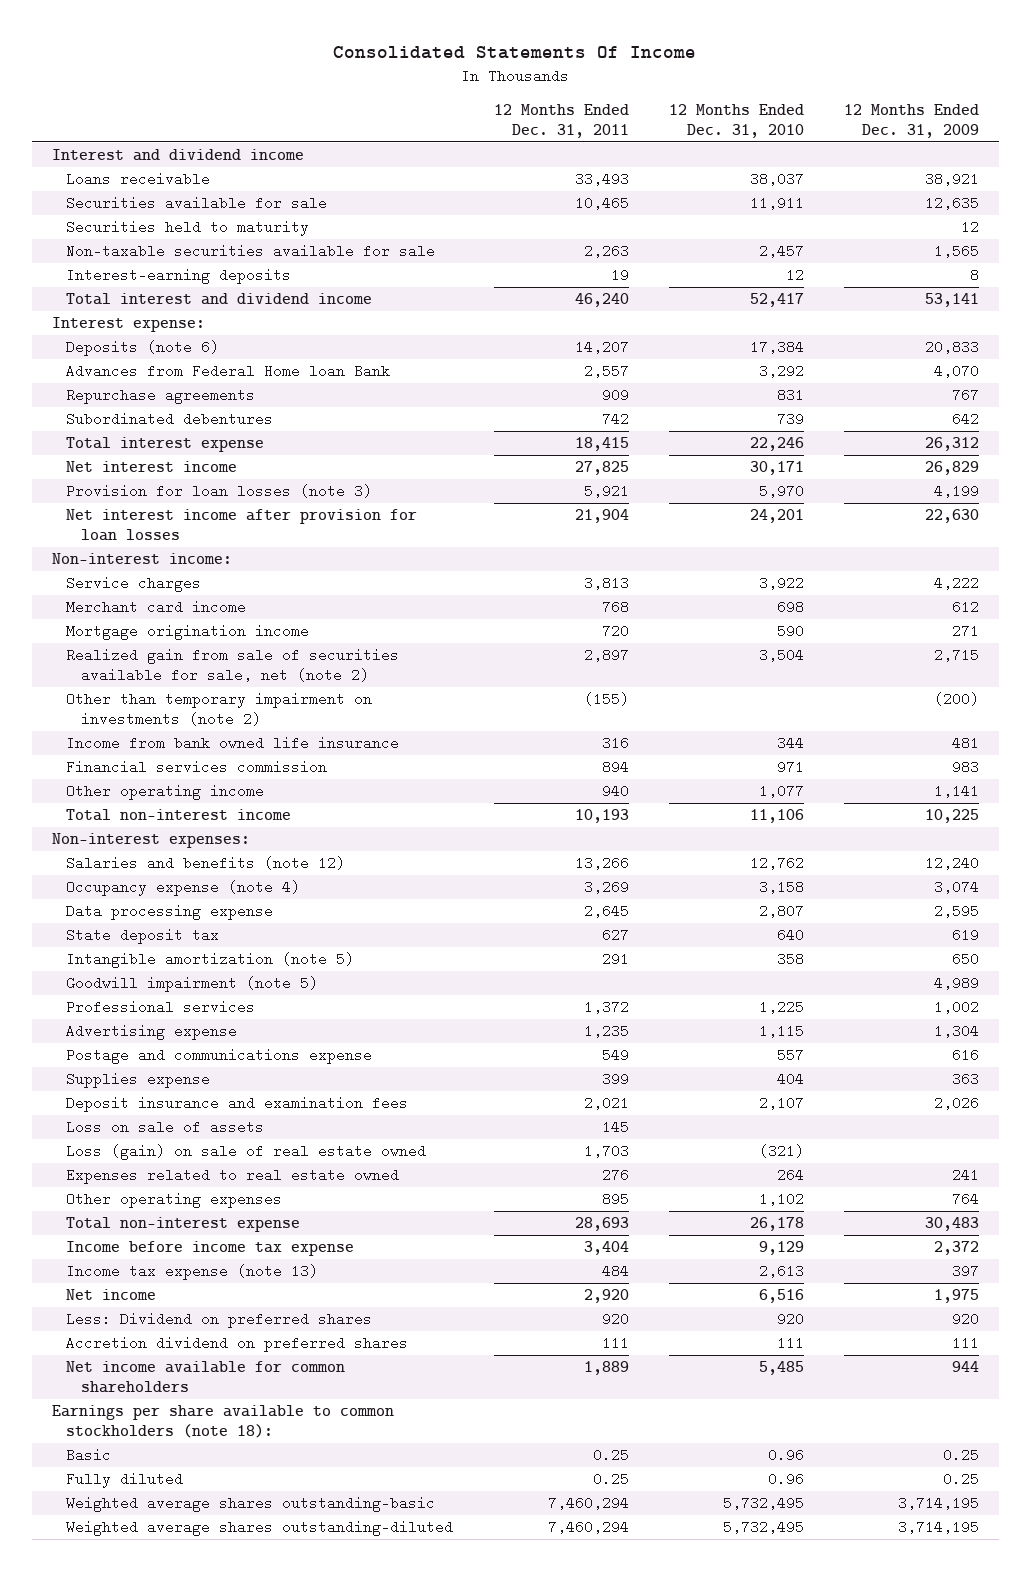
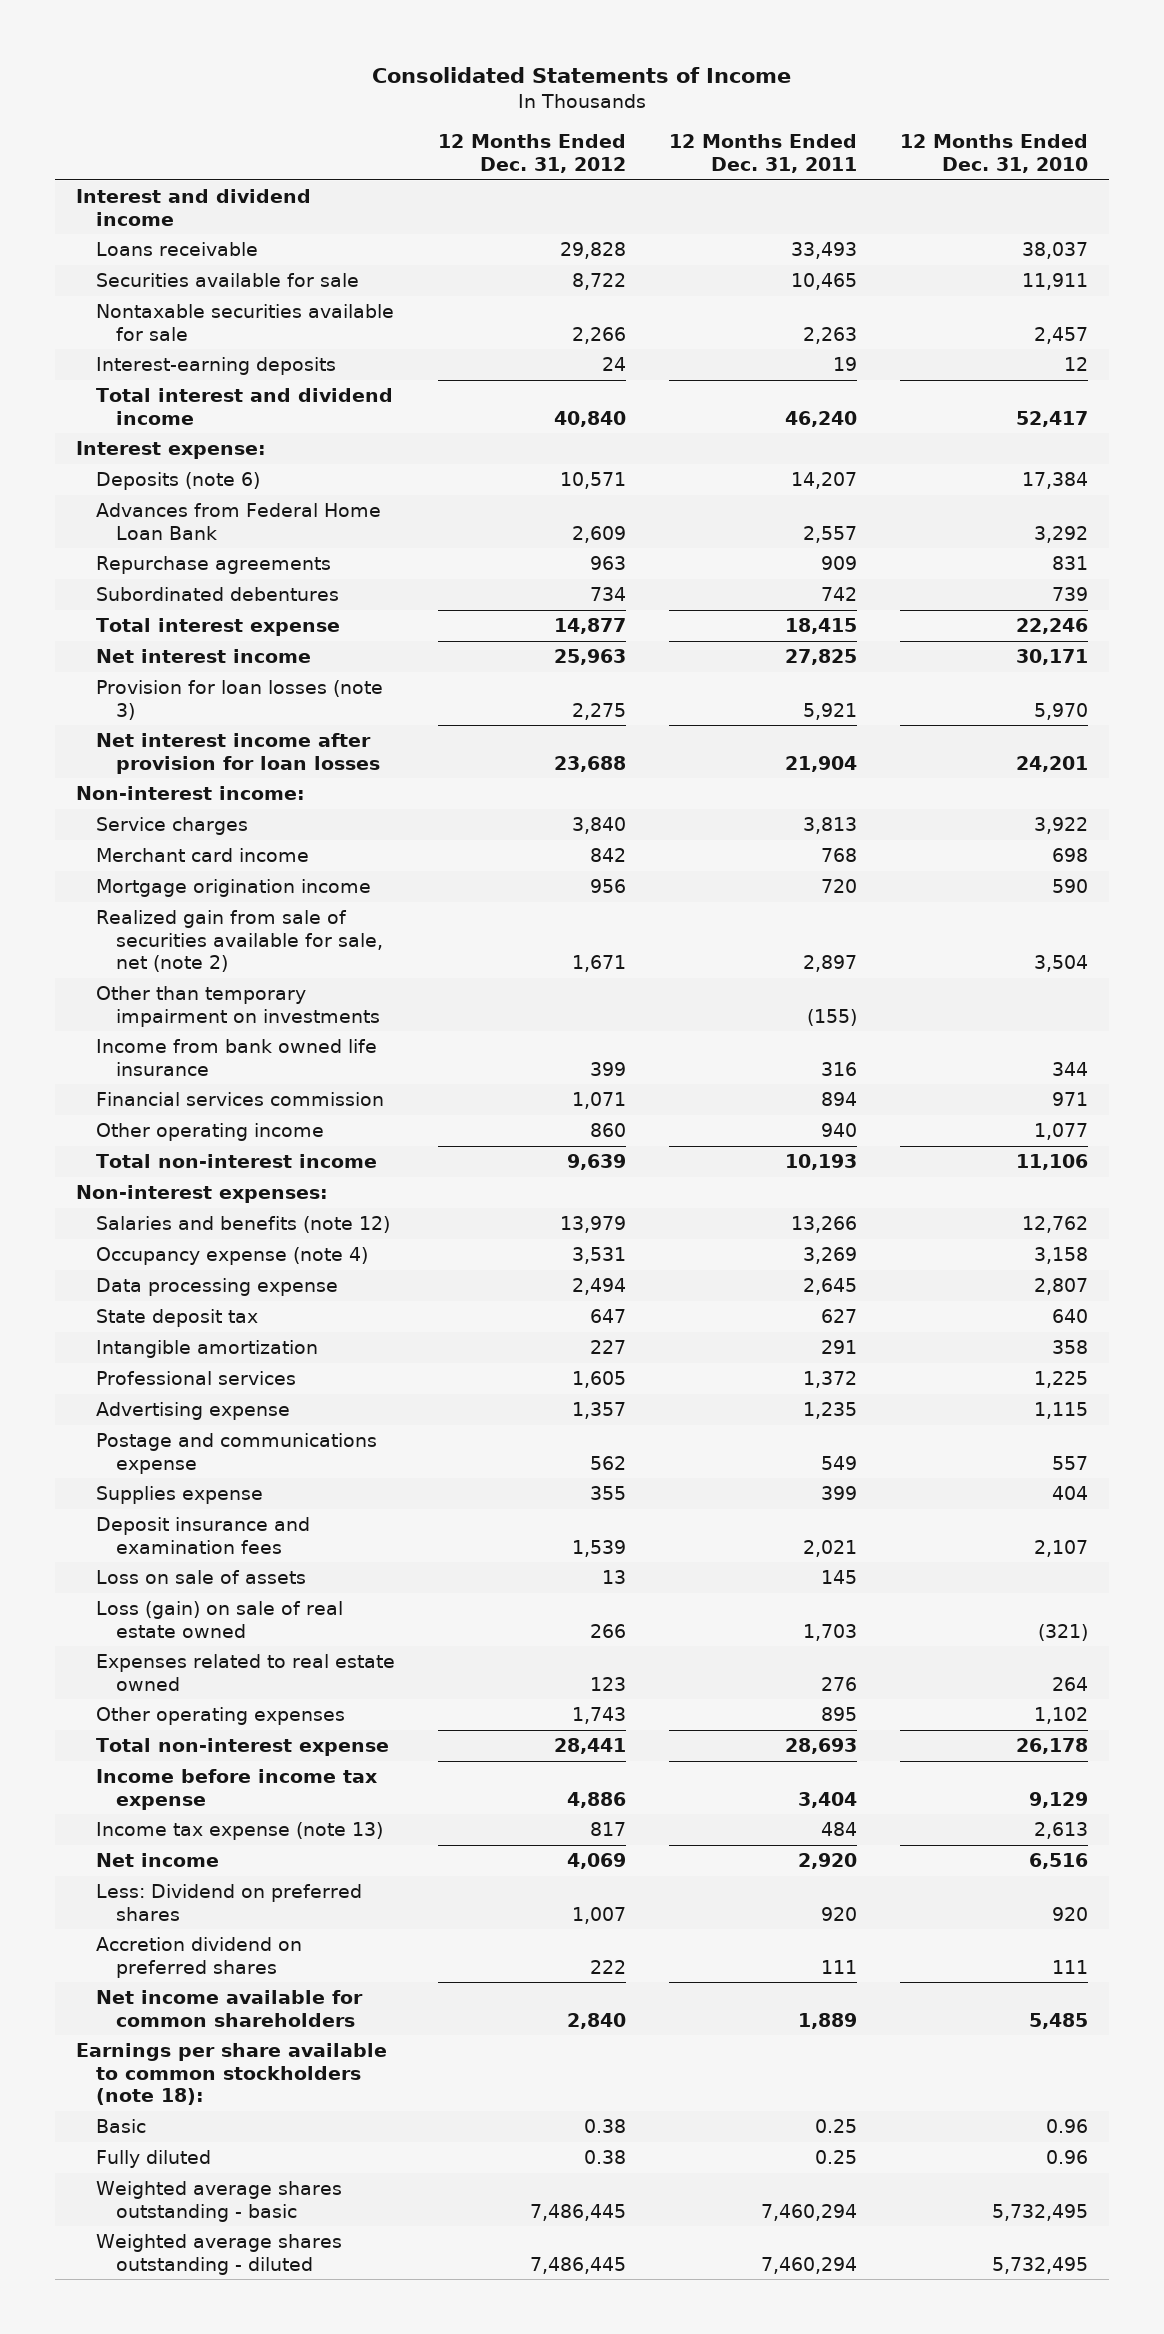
- Consolidated Statements Of Income
+ Consolidated Statements of Income
- | 12 Months Ended Dec. 31, 2011 | 12 Months Ended Dec. 31, 2010 | 12 Months Ended Dec. 31, 2009
+ | 12 Months Ended Dec. 31, 2012 | 12 Months Ended Dec. 31, 2011 | 12 Months Ended Dec. 31, 2010
- Securities held to maturity | | | 12
- Non-taxable securities available for sale | 2,263 | 2,457 | 1,565
+ Nontaxable securities available for sale | 2,266 | 2,263 | 2,457
- Advances from Federal Home loan Bank | 2,557 | 3,292 | 4,070
+ Advances from Federal Home Loan Bank | 2,609 | 2,557 | 3,292
- Other than temporary impairment on investments (note 2) | (155) | | (200)
+ Other than temporary impairment on investments | | (155) |
- Intangible amortization (note 5) | 291 | 358 | 650
- Goodwill impairment (note 5) | | | 4,989
+ Intangible amortization | 227 | 291 | 358
- Weighted average shares outstanding-basic | 7,460,294 | 5,732,495 | 3,714,195
- Weighted average shares outstanding-diluted | 7,460,294 | 5,732,495 | 3,714,195
+ Weighted average shares outstanding - basic | 7,486,445 | 7,460,294 | 5,732,495
+ Weighted average shares outstanding - diluted | 7,486,445 | 7,460,294 | 5,732,495

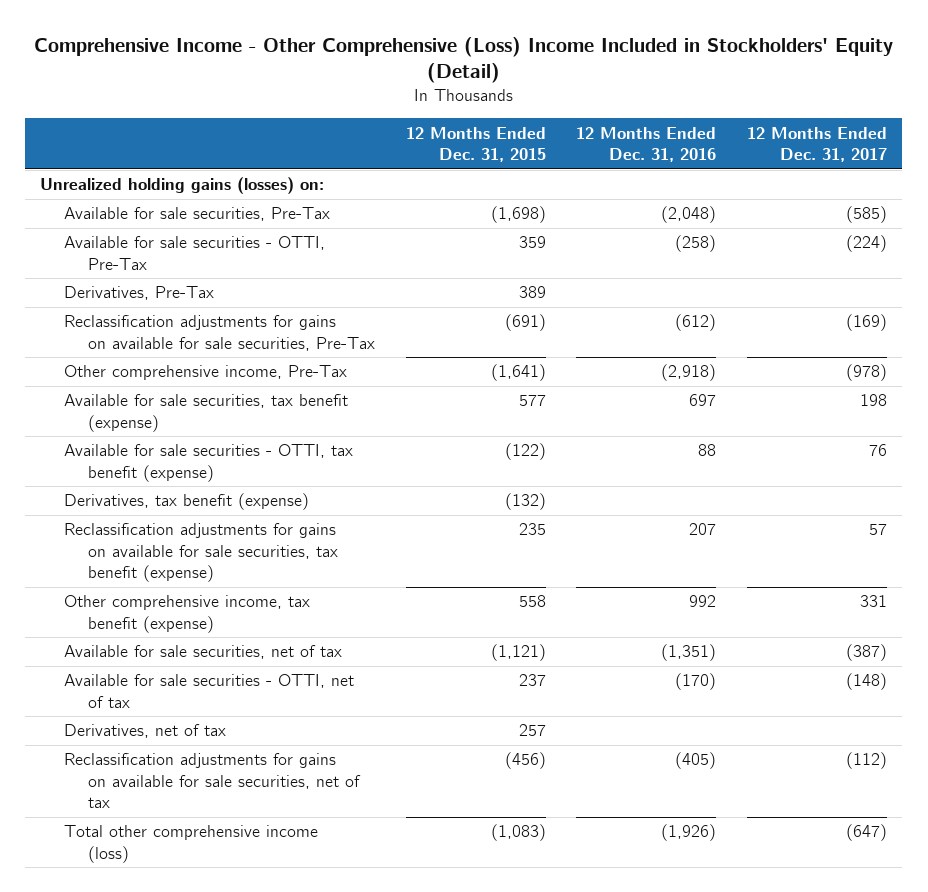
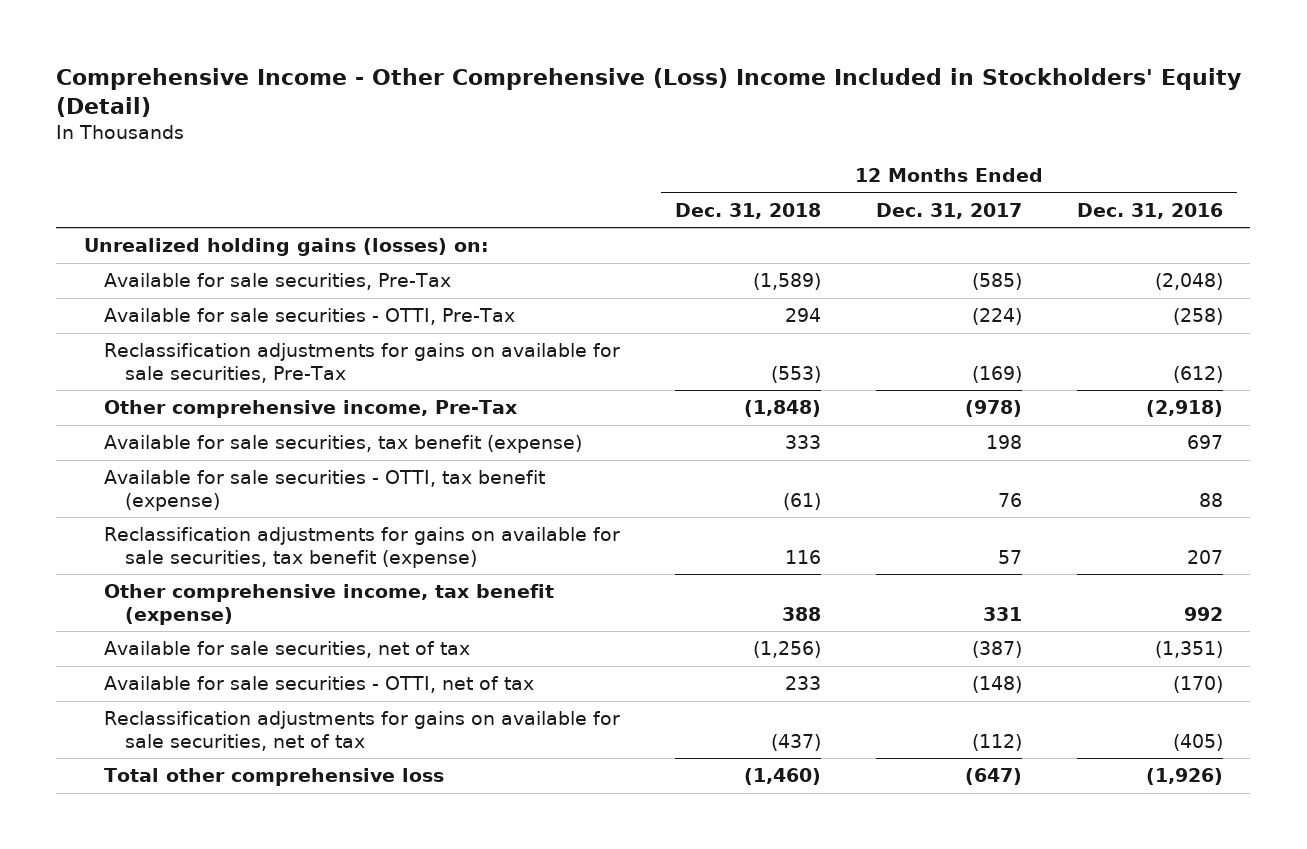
- | 12 Months Ended Dec. 31, 2015 | 12 Months Ended Dec. 31, 2016 | 12 Months Ended Dec. 31, 2017
+ | 12 Months Ended Dec. 31, 2018 | 12 Months Ended Dec. 31, 2017 | 12 Months Ended Dec. 31, 2016
- Derivatives, Pre-Tax | 389 | |
- Derivatives, tax benefit (expense) | (132) | |
- Derivatives, net of tax | 257 | |
- Total other comprehensive income (loss) | (1,083) | (1,926) | (647)
+ Total other comprehensive loss | (1,460) | (647) | (1,926)

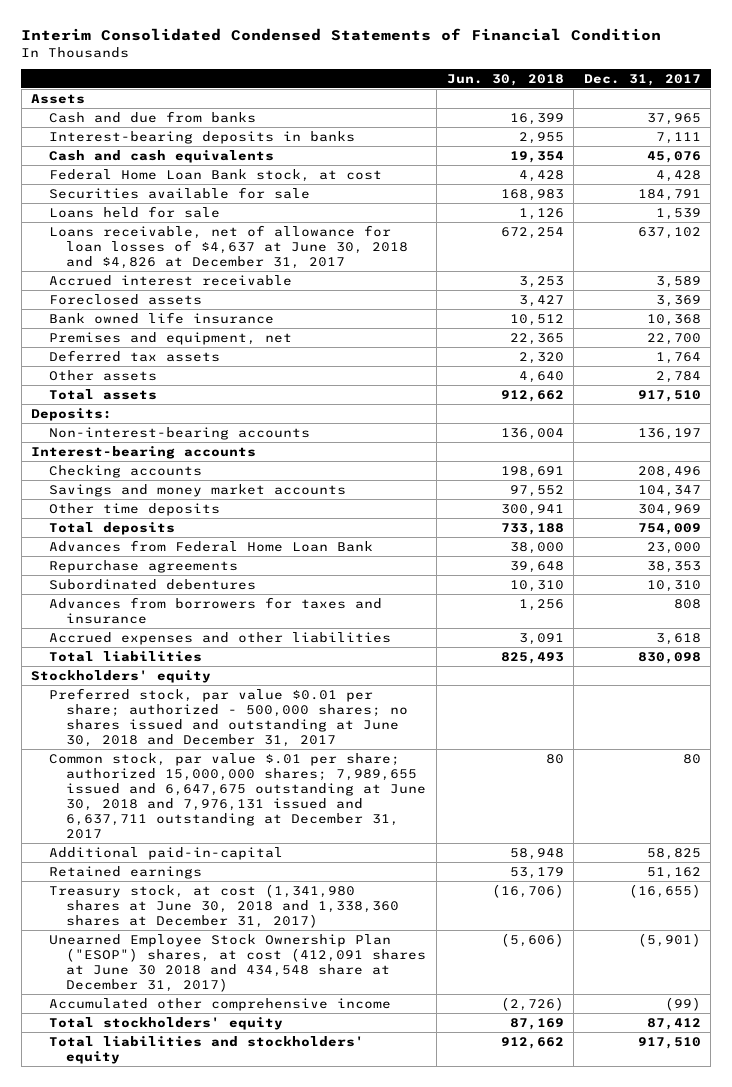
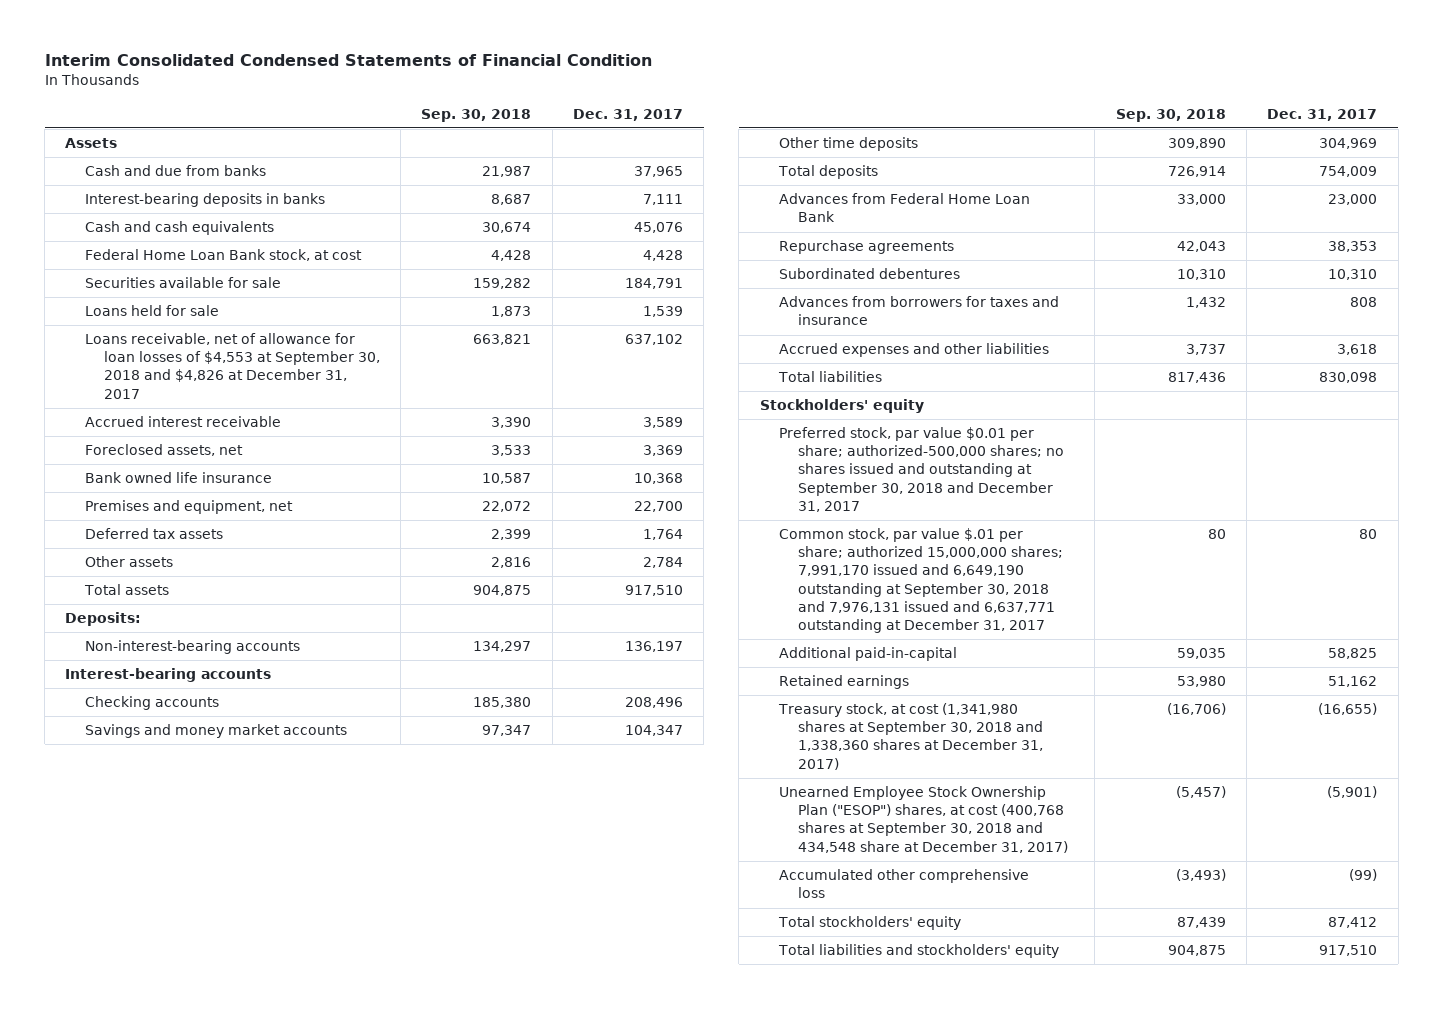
- | Jun. 30, 2018 | Dec. 31, 2017
+ | Sep. 30, 2018 | Dec. 31, 2017
- Loans receivable, net of allowance for loan losses of $4,637 at June 30, 2018 and $4,826 at December 31, 2017 | 672,254 | 637,102
+ Loans receivable, net of allowance for loan losses of $4,553 at September 30, 2018 and $4,826 at December 31, 2017 | 663,821 | 637,102
- Foreclosed assets | 3,427 | 3,369
+ Foreclosed assets, net | 3,533 | 3,369
- Preferred stock, par value $0.01 per share; authorized - 500,000 shares; no shares issued and outstanding at June 30, 2018 and December 31, 2017
- Common stock, par value $.01 per share; authorized 15,000,000 shares; 7,989,655 issued and 6,647,675 outstanding at June 30, 2018 and 7,976,131 issued and 6,637,711 outstanding at December 31, 2017 | 80 | 80
+ Preferred stock, par value $0.01 per share; authorized-500,000 shares; no shares issued and outstanding at September 30, 2018 and December 31, 2017
+ Common stock, par value $.01 per share; authorized 15,000,000 shares; 7,991,170 issued and 6,649,190 outstanding at September 30, 2018 and 7,976,131 issued and 6,637,771 outstanding at December 31, 2017 | 80 | 80
- Treasury stock, at cost (1,341,980 shares at June 30, 2018 and 1,338,360 shares at December 31, 2017) | (16,706) | (16,655)
- Unearned Employee Stock Ownership Plan ("ESOP") shares, at cost (412,091 shares at June 30 2018 and 434,548 share at December 31, 2017) | (5,606) | (5,901)
- Accumulated other comprehensive income | (2,726) | (99)
+ Treasury stock, at cost (1,341,980 shares at September 30, 2018 and 1,338,360 shares at December 31, 2017) | (16,706) | (16,655)
+ Unearned Employee Stock Ownership Plan ("ESOP") shares, at cost (400,768 shares at September 30, 2018 and 434,548 share at December 31, 2017) | (5,457) | (5,901)
+ Accumulated other comprehensive loss | (3,493) | (99)

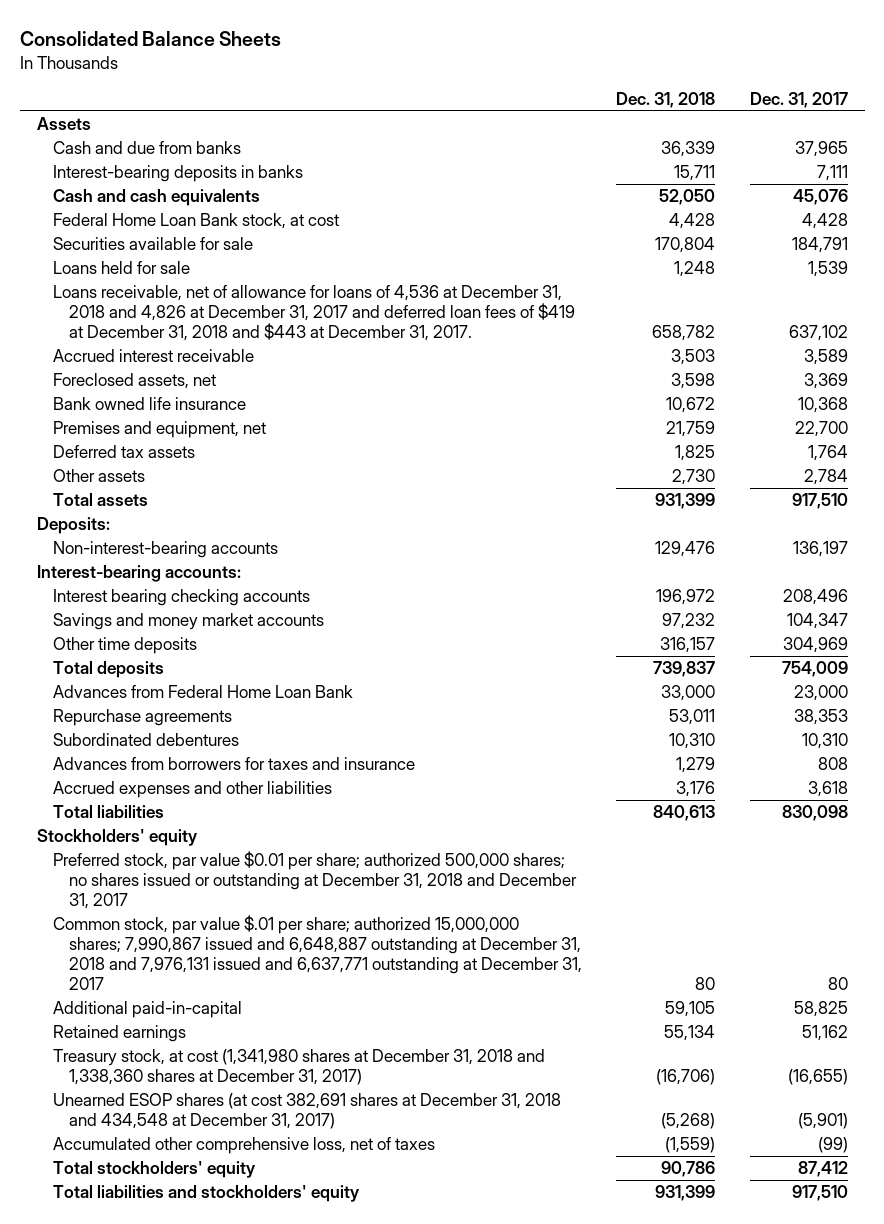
- Interim Consolidated Condensed Statements of Financial Condition
+ Consolidated Balance Sheets
- | Sep. 30, 2018 | Dec. 31, 2017
+ | Dec. 31, 2018 | Dec. 31, 2017
- Loans receivable, net of allowance for loan losses of $4,553 at September 30, 2018 and $4,826 at December 31, 2017 | 663,821 | 637,102
+ Loans receivable, net of allowance for loans of 4,536 at December 31, 2018 and 4,826 at December 31, 2017 and deferred loan fees of $419 at December 31, 2018 and $443 at December 31, 2017. | 658,782 | 637,102
- Interest-bearing accounts
- Checking accounts | 185,380 | 208,496
+ Interest-bearing accounts:
+ Interest bearing checking accounts | 196,972 | 208,496
- Preferred stock, par value $0.01 per share; authorized-500,000 shares; no shares issued and outstanding at September 30, 2018 and December 31, 2017
- Common stock, par value $.01 per share; authorized 15,000,000 shares; 7,991,170 issued and 6,649,190 outstanding at September 30, 2018 and 7,976,131 issued and 6,637,771 outstanding at December 31, 2017 | 80 | 80
+ Preferred stock, par value $0.01 per share; authorized 500,000 shares; no shares issued or outstanding at December 31, 2018 and December 31, 2017
+ Common stock, par value $.01 per share; authorized 15,000,000 shares; 7,990,867 issued and 6,648,887 outstanding at December 31, 2018 and 7,976,131 issued and 6,637,771 outstanding at December 31, 2017 | 80 | 80
- Treasury stock, at cost (1,341,980 shares at September 30, 2018 and 1,338,360 shares at December 31, 2017) | (16,706) | (16,655)
- Unearned Employee Stock Ownership Plan ("ESOP") shares, at cost (400,768 shares at September 30, 2018 and 434,548 share at December 31, 2017) | (5,457) | (5,901)
- Accumulated other comprehensive loss | (3,493) | (99)
+ Treasury stock, at cost (1,341,980 shares at December 31, 2018 and 1,338,360 shares at December 31, 2017) | (16,706) | (16,655)
+ Unearned ESOP shares (at cost 382,691 shares at December 31, 2018 and 434,548 at December 31, 2017) | (5,268) | (5,901)
+ Accumulated other comprehensive loss, net of taxes | (1,559) | (99)

